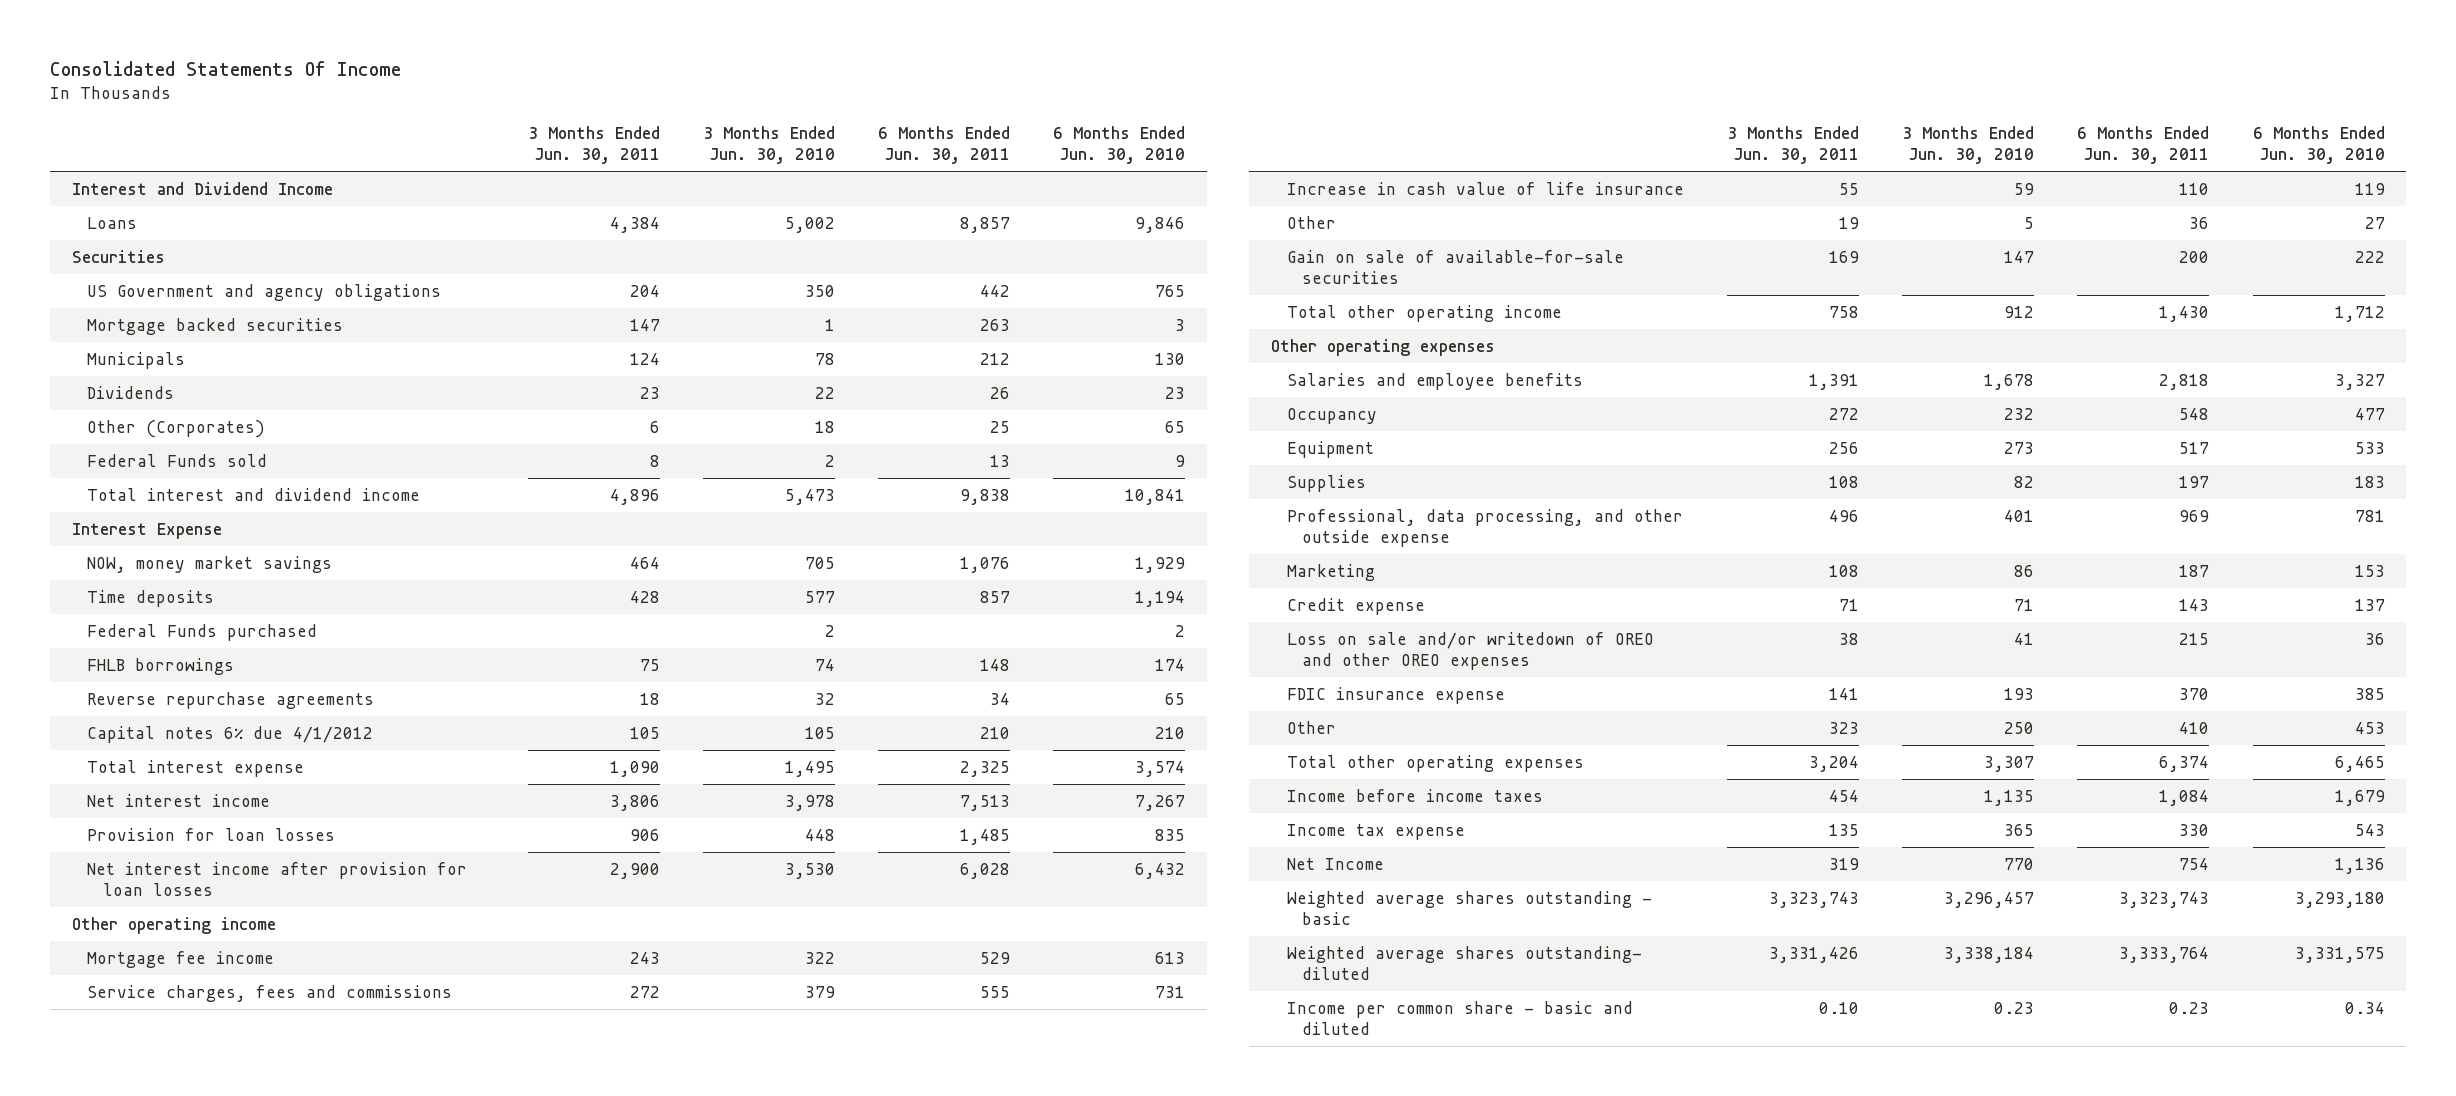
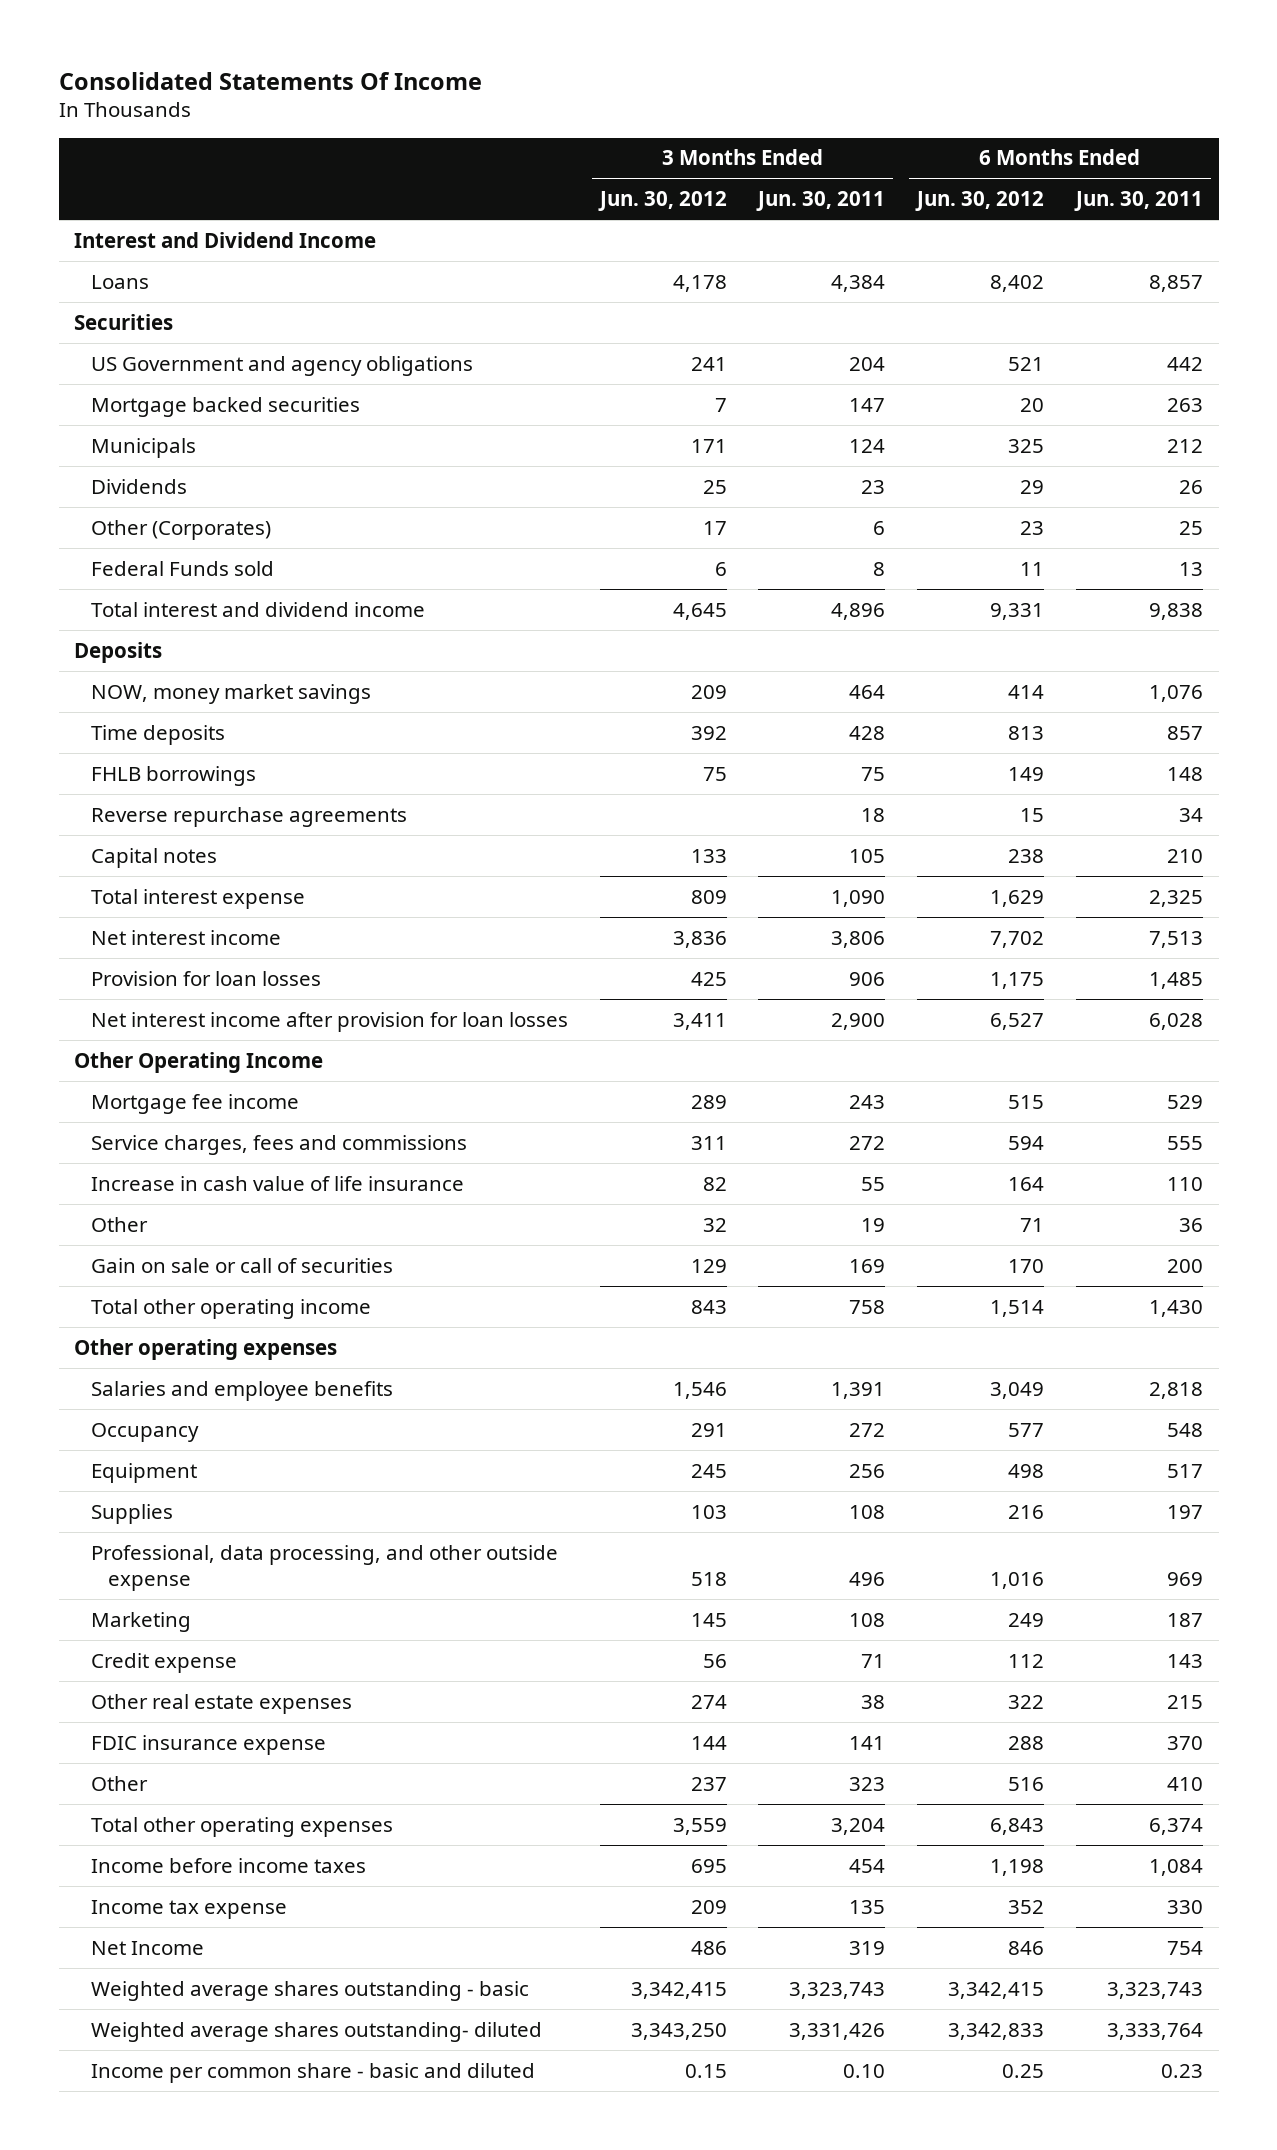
- | 3 Months Ended Jun. 30, 2011 | 3 Months Ended Jun. 30, 2010 | 6 Months Ended Jun. 30, 2011 | 6 Months Ended Jun. 30, 2010
+ | 3 Months Ended Jun. 30, 2012 | 3 Months Ended Jun. 30, 2011 | 6 Months Ended Jun. 30, 2012 | 6 Months Ended Jun. 30, 2011
- Interest Expense
+ Deposits
- Federal Funds purchased | | 2 | | 2
- Capital notes 6% due 4/1/2012 | 105 | 105 | 210 | 210
+ Capital notes | 133 | 105 | 238 | 210
- Other operating income
+ Other Operating Income
- Gain on sale of available-for-sale securities | 169 | 147 | 200 | 222
+ Gain on sale or call of securities | 129 | 169 | 170 | 200
- Loss on sale and/or writedown of OREO and other OREO expenses | 38 | 41 | 215 | 36
+ Other real estate expenses | 274 | 38 | 322 | 215

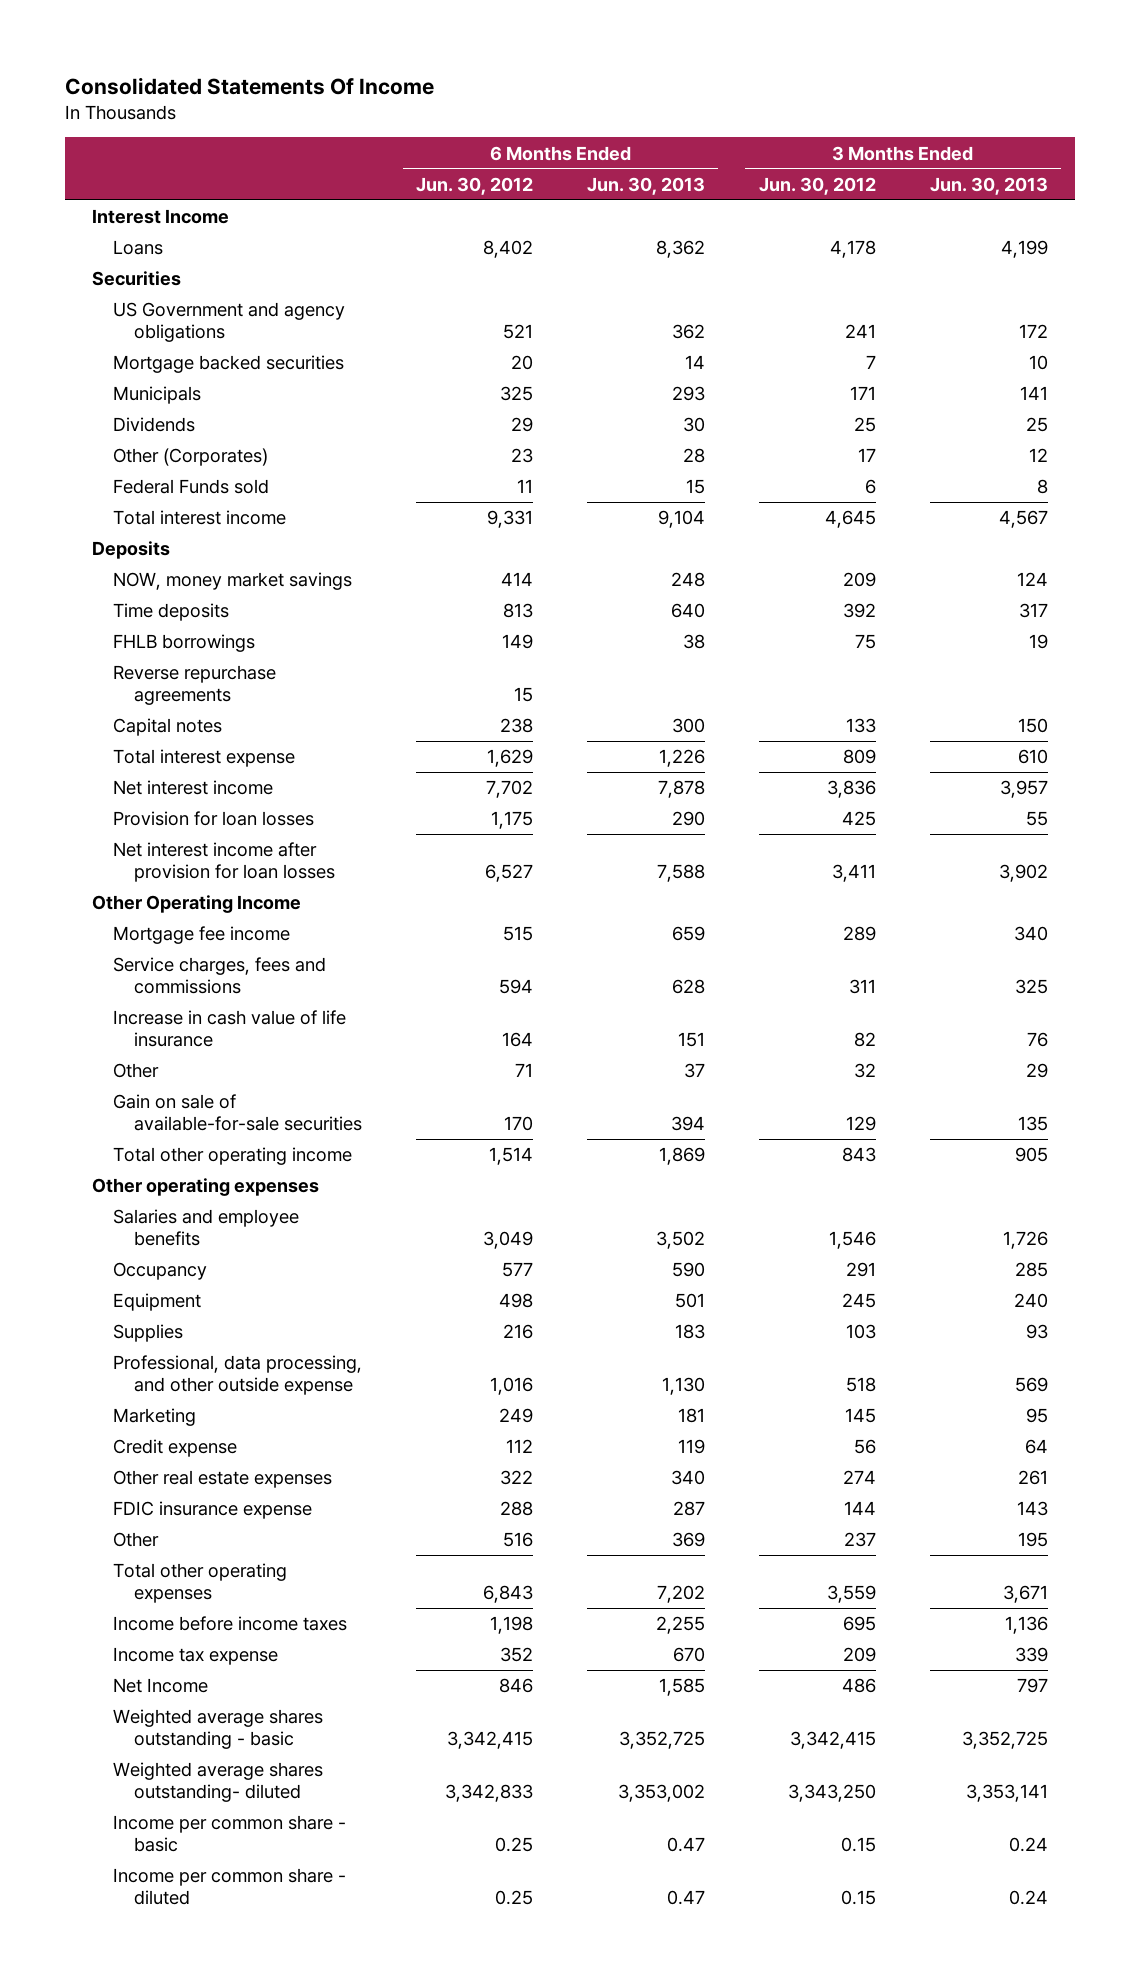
- | 3 Months Ended Jun. 30, 2012 | 3 Months Ended Jun. 30, 2011 | 6 Months Ended Jun. 30, 2012 | 6 Months Ended Jun. 30, 2011
+ | 6 Months Ended Jun. 30, 2012 | 6 Months Ended Jun. 30, 2013 | 3 Months Ended Jun. 30, 2012 | 3 Months Ended Jun. 30, 2013
- Interest and Dividend Income
+ Interest Income
- Total interest and dividend income | 4,645 | 4,896 | 9,331 | 9,838
+ Total interest income | 9,331 | 9,104 | 4,645 | 4,567
- Gain on sale or call of securities | 129 | 169 | 170 | 200
+ Gain on sale of available-for-sale securities | 170 | 394 | 129 | 135
- Income per common share - basic and diluted | 0.15 | 0.10 | 0.25 | 0.23
+ Income per common share - basic | 0.25 | 0.47 | 0.15 | 0.24
+ Income per common share - diluted | 0.25 | 0.47 | 0.15 | 0.24

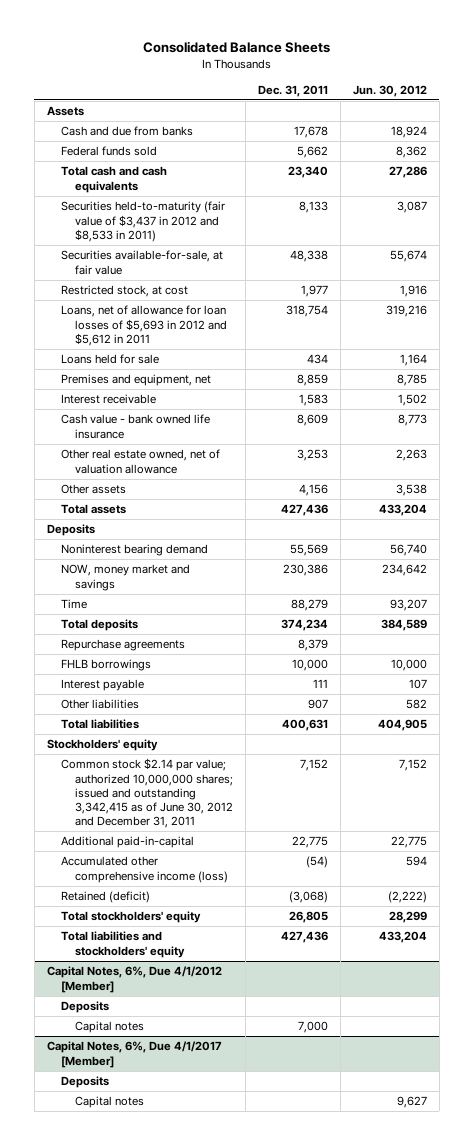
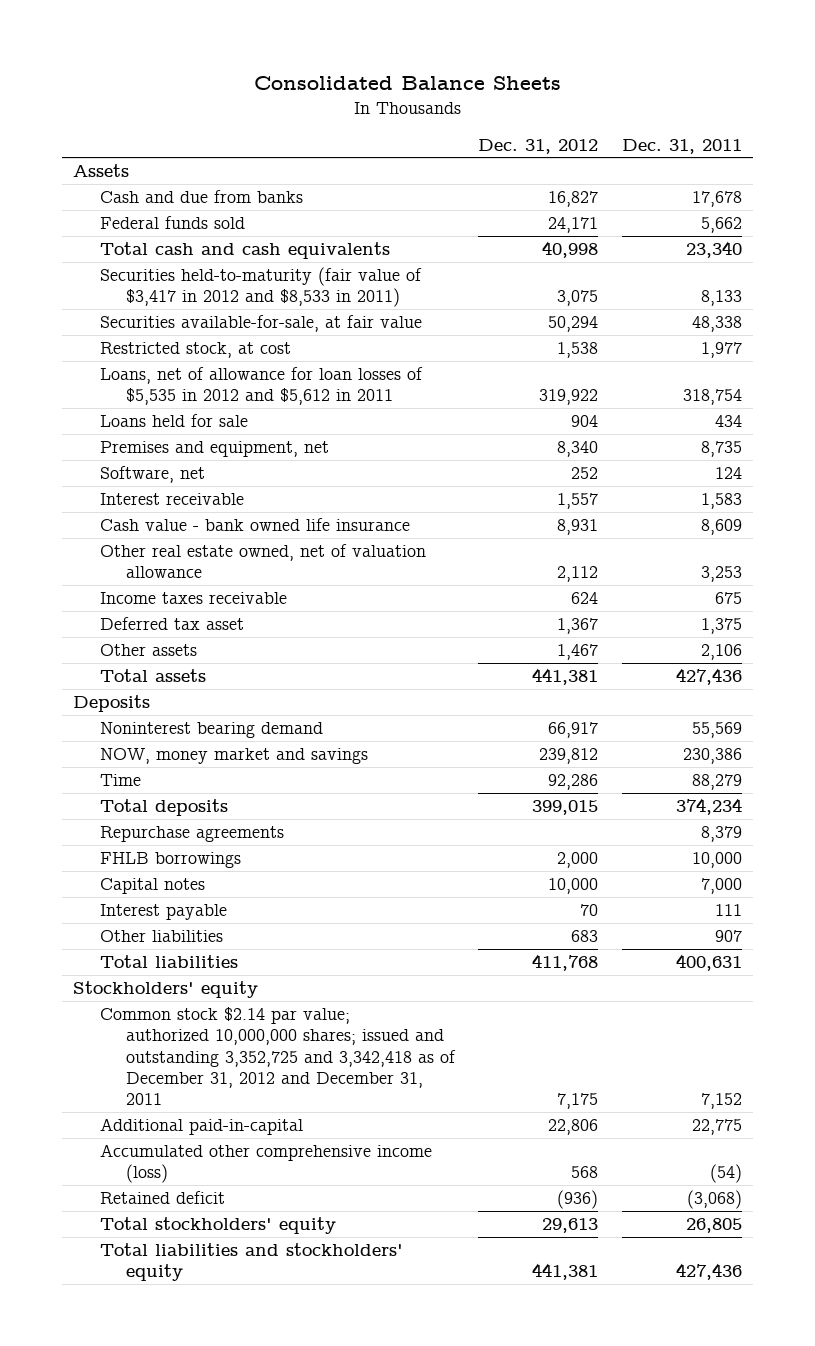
- | Dec. 31, 2011 | Jun. 30, 2012
+ | Dec. 31, 2012 | Dec. 31, 2011
- Securities held-to-maturity (fair value of $3,437 in 2012 and $8,533 in 2011) | 8,133 | 3,087
+ Securities held-to-maturity (fair value of $3,417 in 2012 and $8,533 in 2011) | 3,075 | 8,133
- Loans, net of allowance for loan losses of $5,693 in 2012 and $5,612 in 2011 | 318,754 | 319,216
+ Loans, net of allowance for loan losses of $5,535 in 2012 and $5,612 in 2011 | 319,922 | 318,754
- Premises and equipment, net | 8,859 | 8,785
+ Premises and equipment, net | 8,340 | 8,735
+ Software, net | 252 | 124
- Other assets | 4,156 | 3,538
+ Income taxes receivable | 624 | 675
+ Deferred tax asset | 1,367 | 1,375
+ Other assets | 1,467 | 2,106
+ Capital notes | 10,000 | 7,000
- Common stock $2.14 par value; authorized 10,000,000 shares; issued and outstanding 3,342,415 as of June 30, 2012 and December 31, 2011 | 7,152 | 7,152
+ Common stock $2.14 par value; authorized 10,000,000 shares; issued and outstanding 3,352,725 and 3,342,418 as of December 31, 2012 and December 31, 2011 | 7,175 | 7,152
- Retained (deficit) | (3,068) | (2,222)
+ Retained deficit | (936) | (3,068)
- Capital Notes, 6%, Due 4/1/2012 [Member]
- Deposits
- Capital notes | 7,000 |
- Capital Notes, 6%, Due 4/1/2017 [Member]
- Deposits
- Capital notes | | 9,627

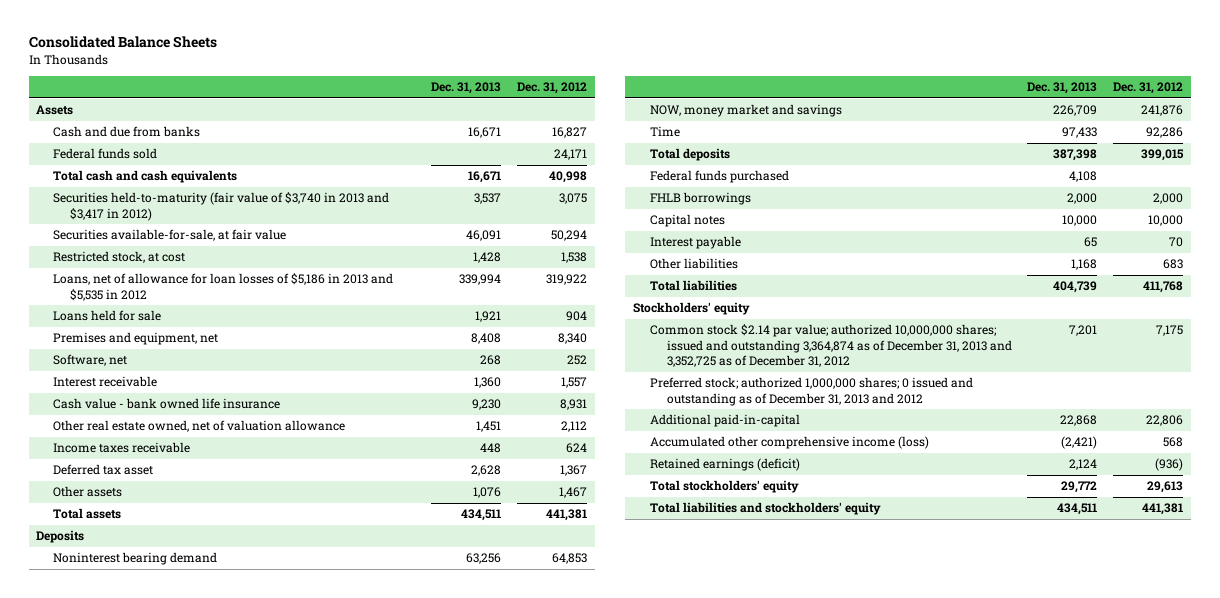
- | Dec. 31, 2012 | Dec. 31, 2011
+ | Dec. 31, 2013 | Dec. 31, 2012
- Securities held-to-maturity (fair value of $3,417 in 2012 and $8,533 in 2011) | 3,075 | 8,133
+ Securities held-to-maturity (fair value of $3,740 in 2013 and $3,417 in 2012) | 3,537 | 3,075
- Loans, net of allowance for loan losses of $5,535 in 2012 and $5,612 in 2011 | 319,922 | 318,754
+ Loans, net of allowance for loan losses of $5,186 in 2013 and $5,535 in 2012 | 339,994 | 319,922
- Noninterest bearing demand | 66,917 | 55,569
- NOW, money market and savings | 239,812 | 230,386
+ Noninterest bearing demand | 63,256 | 64,853
+ NOW, money market and savings | 226,709 | 241,876
- Repurchase agreements | | 8,379
+ Federal funds purchased | 4,108 |
- Common stock $2.14 par value; authorized 10,000,000 shares; issued and outstanding 3,352,725 and 3,342,418 as of December 31, 2012 and December 31, 2011 | 7,175 | 7,152
+ Common stock $2.14 par value; authorized 10,000,000 shares; issued and outstanding 3,364,874 as of December 31, 2013 and 3,352,725 as of December 31, 2012 | 7,201 | 7,175
+ Preferred stock; authorized 1,000,000 shares; 0 issued and outstanding as of December 31, 2013 and 2012
- Retained deficit | (936) | (3,068)
+ Retained earnings (deficit) | 2,124 | (936)

